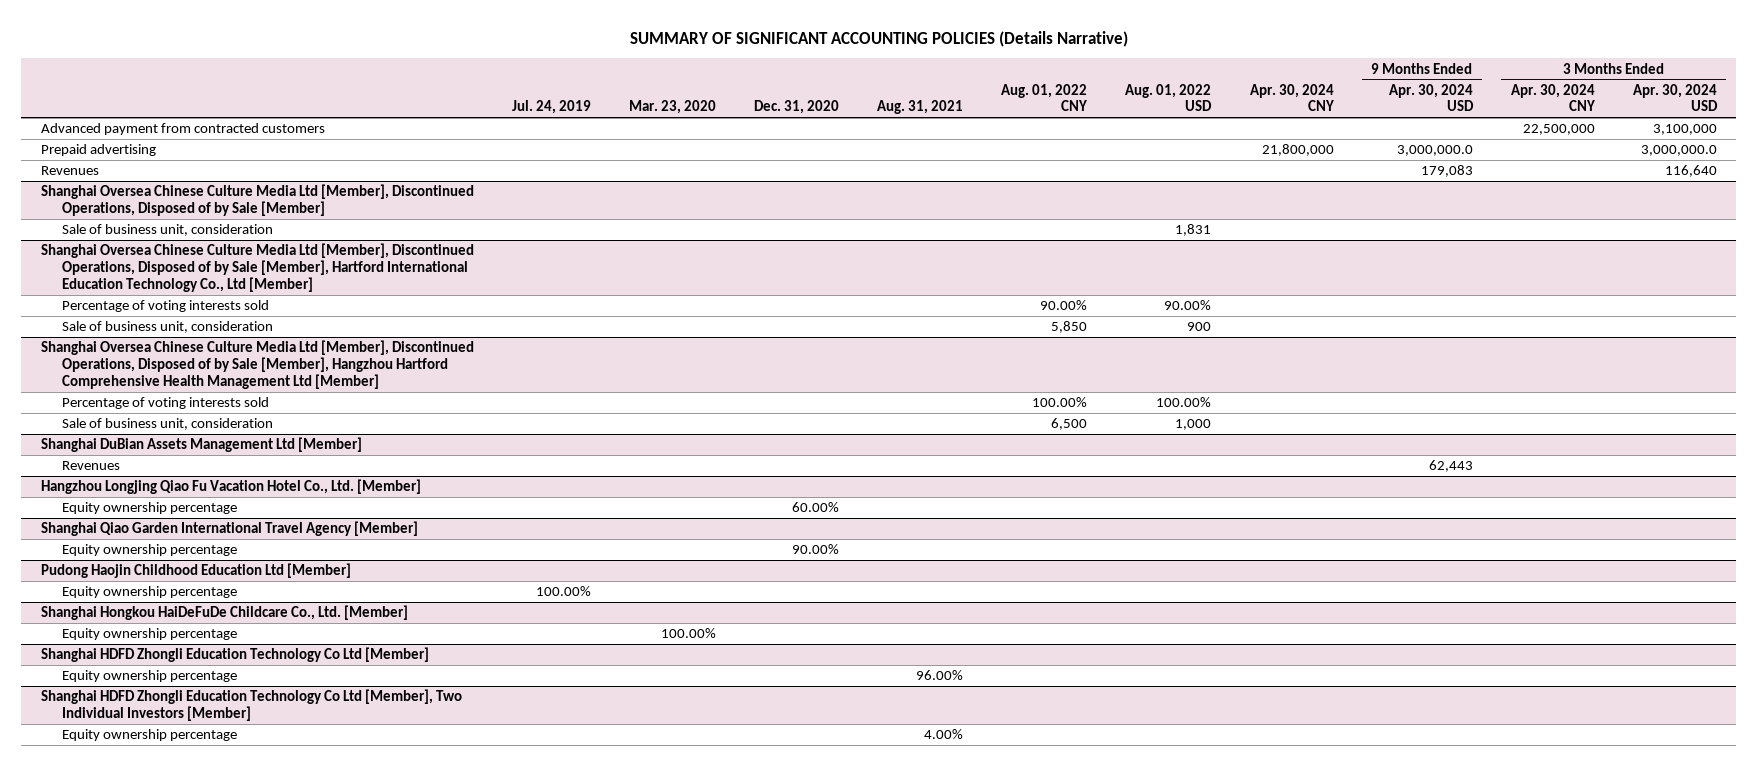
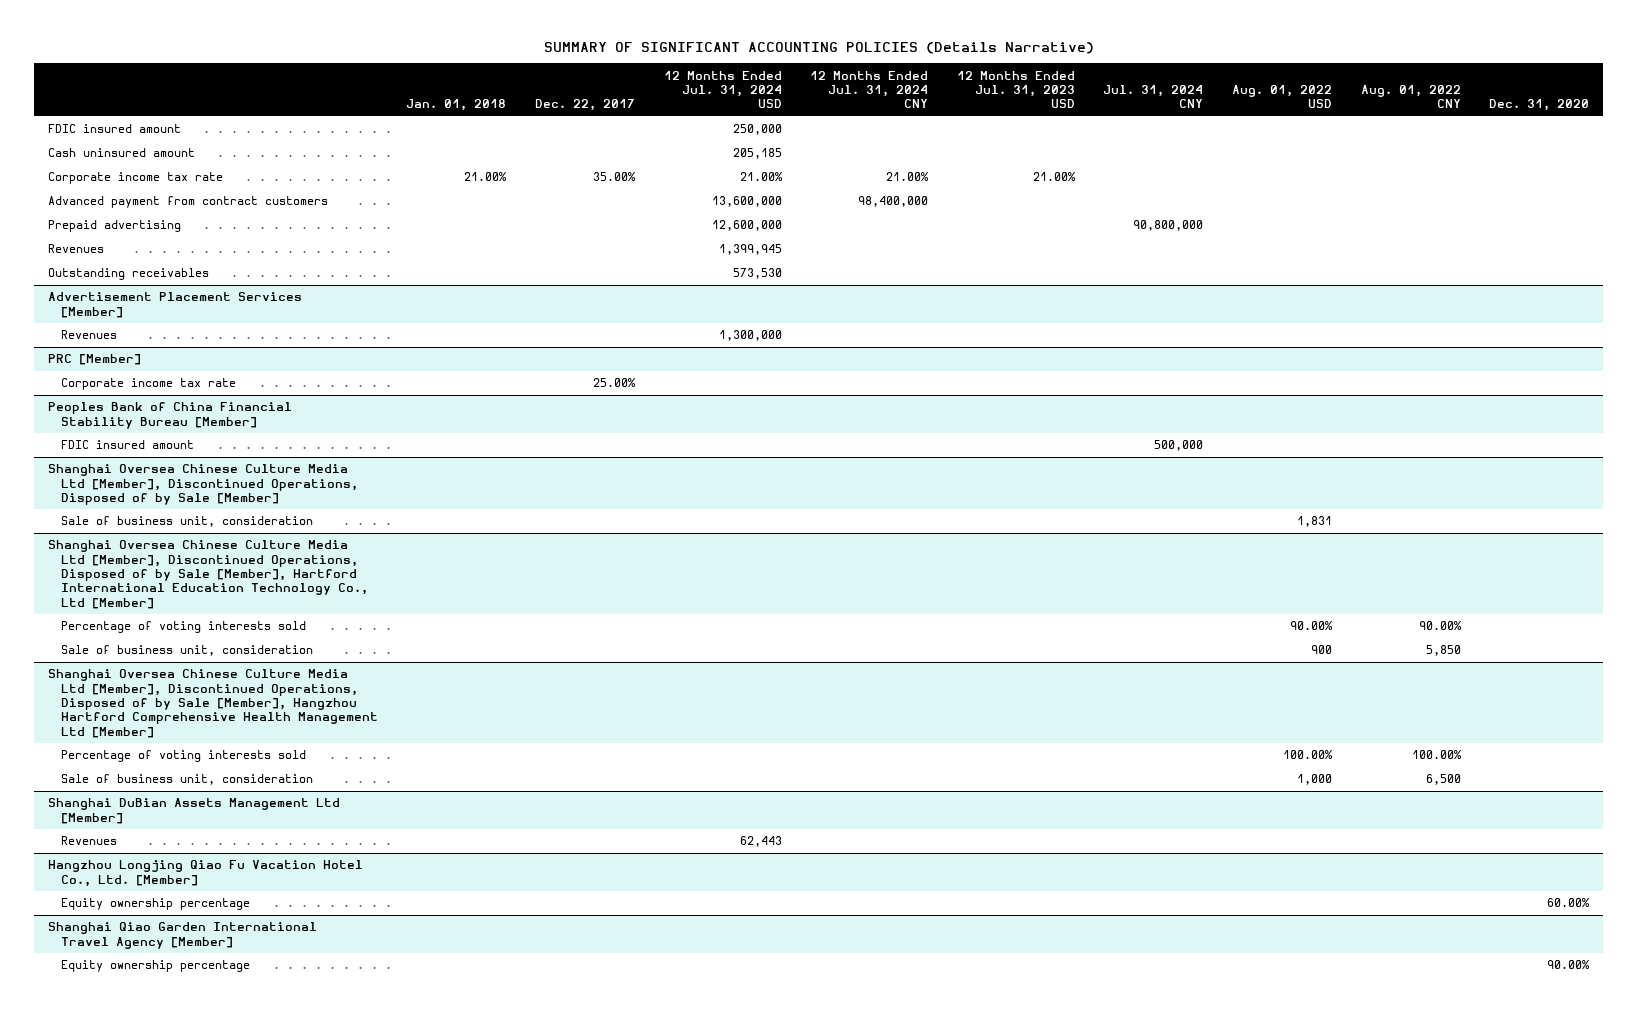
- | Jul. 24, 2019 | Mar. 23, 2020 | Dec. 31, 2020 | Aug. 31, 2021 | Aug. 01, 2022 CNY | Aug. 01, 2022 USD | Apr. 30, 2024 CNY | 9 Months Ended Apr. 30, 2024 USD | 3 Months Ended Apr. 30, 2024 CNY | 3 Months Ended Apr. 30, 2024 USD
+ | Jan. 01, 2018 | Dec. 22, 2017 | 12 Months Ended Jul. 31, 2024 USD | 12 Months Ended Jul. 31, 2024 CNY | 12 Months Ended Jul. 31, 2023 USD | Jul. 31, 2024 CNY | Aug. 01, 2022 USD | Aug. 01, 2022 CNY | Dec. 31, 2020
- Advanced payment from contracted customers | | | | | | | | | 22,500,000 | 3,100,000
+ FDIC insured amount | | | 250,000 | | | | | |
+ Cash uninsured amount | | | 205,185 | | | | | |
+ Corporate income tax rate | 21.00% | 35.00% | 21.00% | 21.00% | 21.00% | | | |
+ Advanced payment from contract customers | | | 13,600,000 | 98,400,000 | | | | |
+ Outstanding receivables | | | 573,530 | | | | | |
+ Advertisement Placement Services [Member]
+ Revenues | | | 1,300,000 | | | | | |
+ PRC [Member]
+ Corporate income tax rate | | 25.00% | | | | | | |
+ Peoples Bank of China Financial Stability Bureau [Member]
+ FDIC insured amount | | | | | | 500,000 | | |
- Pudong Haojin Childhood Education Ltd [Member]
- Equity ownership percentage | 100.00% | | | | | | | | |
- Shanghai Hongkou HaiDeFuDe Childcare Co., Ltd. [Member]
- Equity ownership percentage | | 100.00% | | | | | | | |
- Shanghai HDFD Zhongli Education Technology Co Ltd [Member]
- Equity ownership percentage | | | | 96.00% | | | | | |
- Shanghai HDFD Zhongli Education Technology Co Ltd [Member], Two Individual Investors [Member]
- Equity ownership percentage | | | | 4.00% | | | | | |

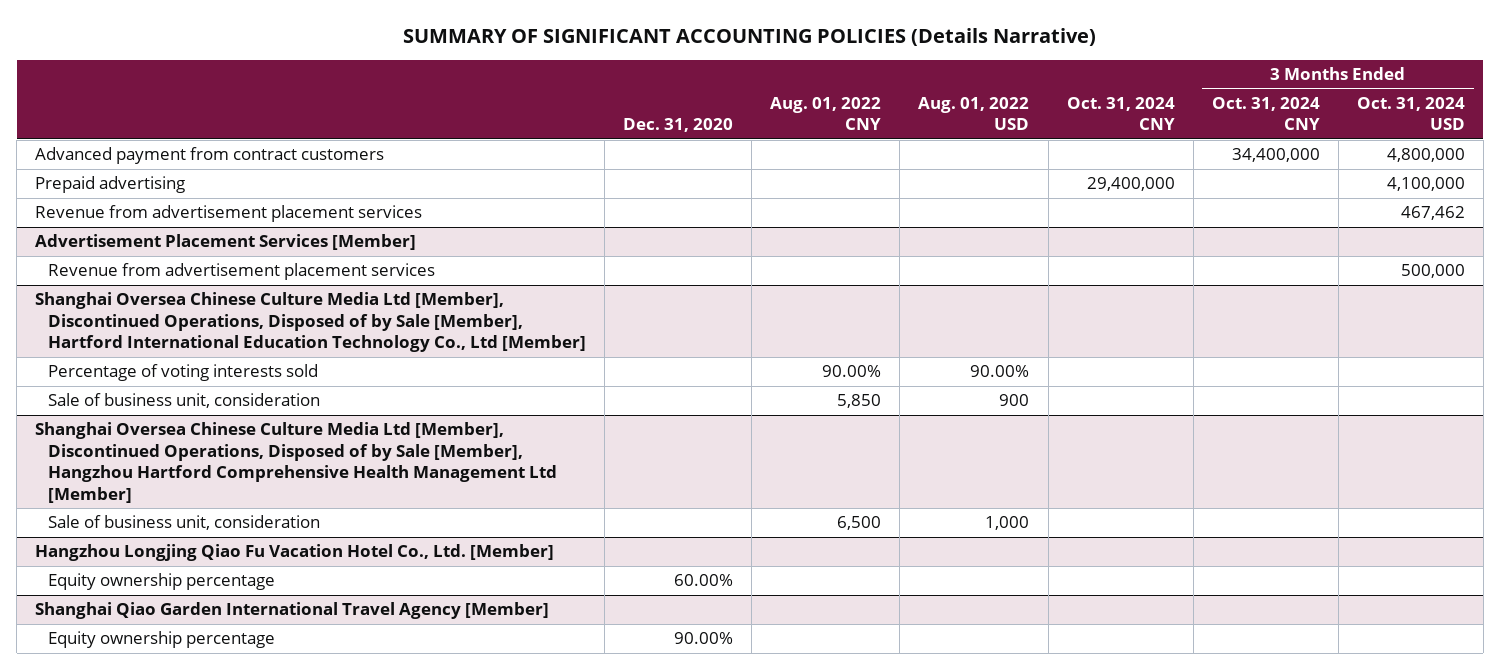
- | Jan. 01, 2018 | Dec. 22, 2017 | 12 Months Ended Jul. 31, 2024 USD | 12 Months Ended Jul. 31, 2024 CNY | 12 Months Ended Jul. 31, 2023 USD | Jul. 31, 2024 CNY | Aug. 01, 2022 USD | Aug. 01, 2022 CNY | Dec. 31, 2020
+ | Dec. 31, 2020 | Aug. 01, 2022 CNY | Aug. 01, 2022 USD | Oct. 31, 2024 CNY | 3 Months Ended Oct. 31, 2024 CNY | 3 Months Ended Oct. 31, 2024 USD
- FDIC insured amount | | | 250,000 | | | | | |
- Cash uninsured amount | | | 205,185 | | | | | |
- Corporate income tax rate | 21.00% | 35.00% | 21.00% | 21.00% | 21.00% | | | |
- Revenues | | | 1,399,945 | | | | | |
- Outstanding receivables | | | 573,530 | | | | | |
+ Revenue from advertisement placement services | | | | | | 467,462
@ Advertisement Placement Services [Member]
- Revenues | | | 1,300,000 | | | | | |
- PRC [Member]
- Corporate income tax rate | | 25.00% | | | | | | |
- Peoples Bank of China Financial Stability Bureau [Member]
- FDIC insured amount | | | | | | 500,000 | | |
- Shanghai Oversea Chinese Culture Media Ltd [Member], Discontinued Operations, Disposed of by Sale [Member]
- Sale of business unit, consideration | | | | | | | 1,831 | |
@ Advertisement Placement Services [Member]
+ Revenue from advertisement placement services | | | | | | 500,000
@ Shanghai Oversea Chinese Culture Media Ltd [Member], Discontinued Operations, Disposed of by Sale [Member], Hangzhou Hartford Comprehensive Health Management Ltd [Member]
- Percentage of voting interests sold | | | | | | | 100.00% | 100.00% |
- Shanghai DuBian Assets Management Ltd [Member]
- Revenues | | | 62,443 | | | | | |

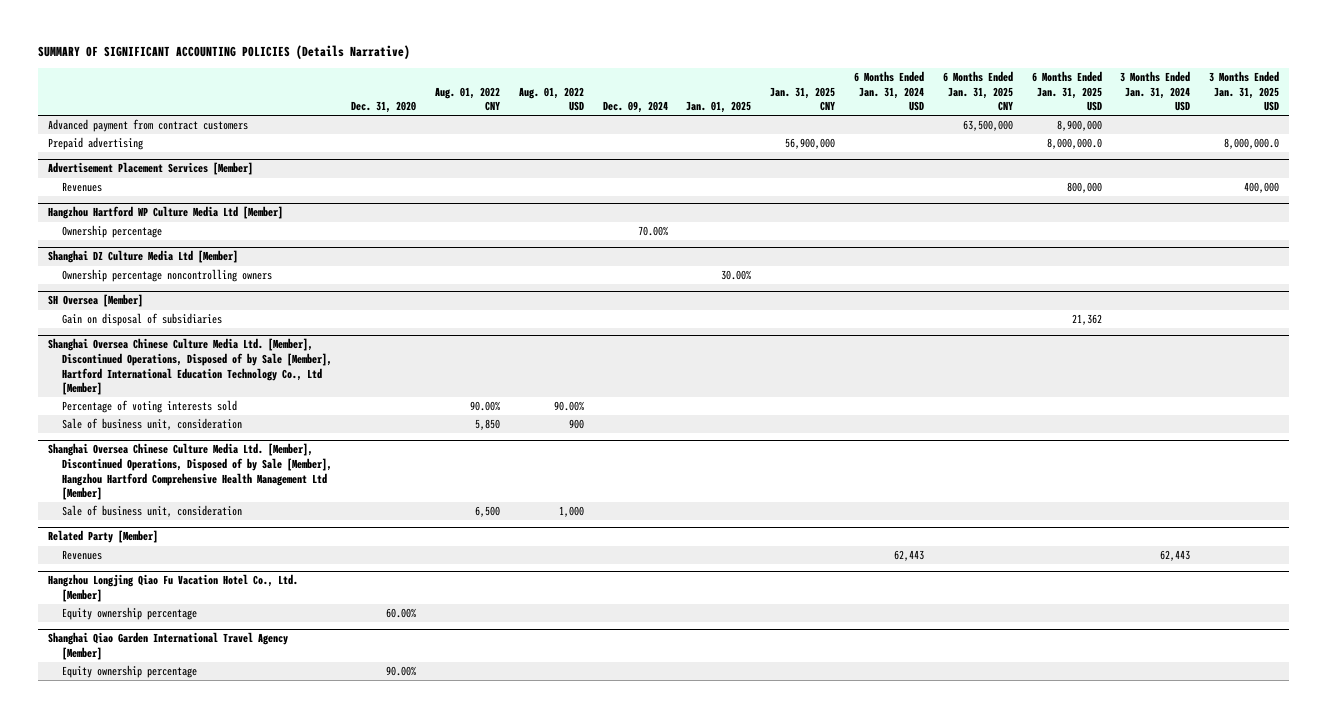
- | Dec. 31, 2020 | Aug. 01, 2022 CNY | Aug. 01, 2022 USD | Oct. 31, 2024 CNY | 3 Months Ended Oct. 31, 2024 CNY | 3 Months Ended Oct. 31, 2024 USD
+ | Dec. 31, 2020 | Aug. 01, 2022 CNY | Aug. 01, 2022 USD | Dec. 09, 2024 | Jan. 01, 2025 | Jan. 31, 2025 CNY | 6 Months Ended Jan. 31, 2024 USD | 6 Months Ended Jan. 31, 2025 CNY | 6 Months Ended Jan. 31, 2025 USD | 3 Months Ended Jan. 31, 2024 USD | 3 Months Ended Jan. 31, 2025 USD
- Revenue from advertisement placement services | | | | | | 467,462
@ Advertisement Placement Services [Member]
- Revenue from advertisement placement services | | | | | | 500,000
- Shanghai Oversea Chinese Culture Media Ltd [Member], Discontinued Operations, Disposed of by Sale [Member], Hartford International Education Technology Co., Ltd [Member]
@ Advertisement Placement Services [Member]
+ Revenues | | | | | | | | | 800,000 | | 400,000
+ Hangzhou Hartford WP Culture Media Ltd [Member]
+ Ownership percentage | | | | 70.00% | | | | | | |
+ Shanghai DZ Culture Media Ltd [Member]
+ Ownership percentage noncontrolling owners | | | | | 30.00% | | | | | |
+ SH Oversea [Member]
+ Gain on disposal of subsidiaries | | | | | | | | | 21,362 | |
+ Shanghai Oversea Chinese Culture Media Ltd. [Member], Discontinued Operations, Disposed of by Sale [Member], Hartford International Education Technology Co., Ltd [Member]
- Shanghai Oversea Chinese Culture Media Ltd [Member], Discontinued Operations, Disposed of by Sale [Member], Hangzhou Hartford Comprehensive Health Management Ltd [Member]
+ Shanghai Oversea Chinese Culture Media Ltd. [Member], Discontinued Operations, Disposed of by Sale [Member], Hangzhou Hartford Comprehensive Health Management Ltd [Member]
+ Related Party [Member]
+ Revenues | | | | | | | 62,443 | | | 62,443 |

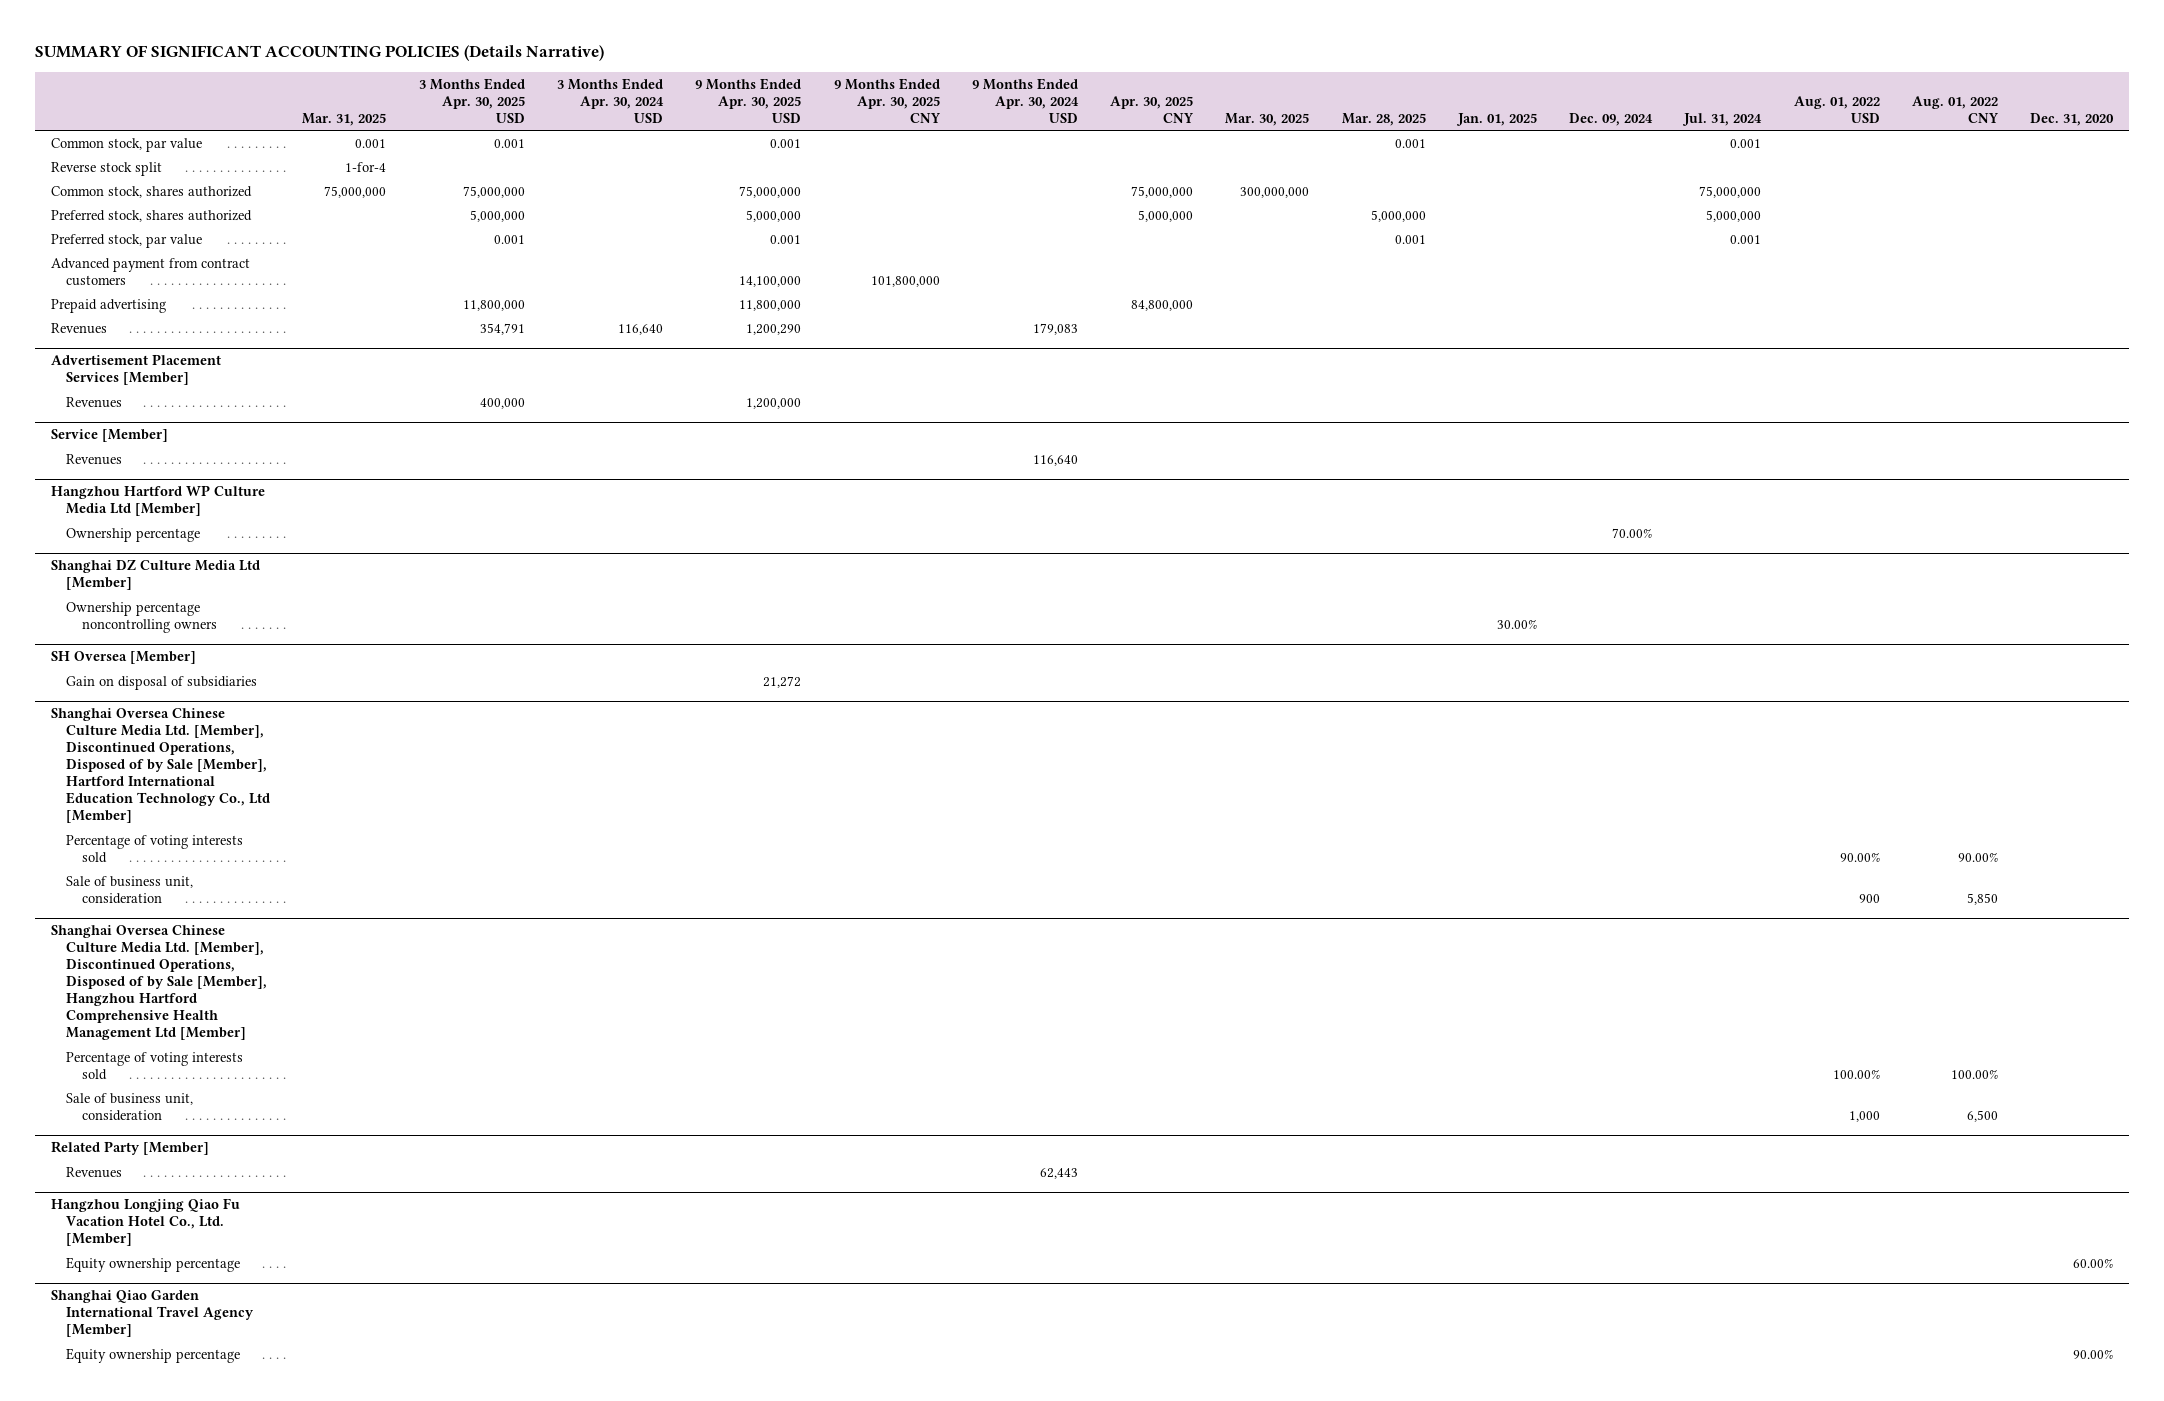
- | Dec. 31, 2020 | Aug. 01, 2022 CNY | Aug. 01, 2022 USD | Dec. 09, 2024 | Jan. 01, 2025 | Jan. 31, 2025 CNY | 6 Months Ended Jan. 31, 2024 USD | 6 Months Ended Jan. 31, 2025 CNY | 6 Months Ended Jan. 31, 2025 USD | 3 Months Ended Jan. 31, 2024 USD | 3 Months Ended Jan. 31, 2025 USD
+ | Mar. 31, 2025 | 3 Months Ended Apr. 30, 2025 USD | 3 Months Ended Apr. 30, 2024 USD | 9 Months Ended Apr. 30, 2025 USD | 9 Months Ended Apr. 30, 2025 CNY | 9 Months Ended Apr. 30, 2024 USD | Apr. 30, 2025 CNY | Mar. 30, 2025 | Mar. 28, 2025 | Jan. 01, 2025 | Dec. 09, 2024 | Jul. 31, 2024 | Aug. 01, 2022 USD | Aug. 01, 2022 CNY | Dec. 31, 2020
+ Common stock, par value | 0.001 | 0.001 | | 0.001 | | | | | 0.001 | | | 0.001 | | |
+ Reverse stock split | 1-for-4 | | | | | | | | | | | | | |
+ Common stock, shares authorized | 75,000,000 | 75,000,000 | | 75,000,000 | | | 75,000,000 | 300,000,000 | | | | 75,000,000 | | |
+ Preferred stock, shares authorized | | 5,000,000 | | 5,000,000 | | | 5,000,000 | | 5,000,000 | | | 5,000,000 | | |
+ Preferred stock, par value | | 0.001 | | 0.001 | | | | | 0.001 | | | 0.001 | | |
+ Revenues | | 354,791 | 116,640 | 1,200,290 | | 179,083 | | | | | | | | |
+ Service [Member]
+ Revenues | | | | | | 116,640 | | | | | | | | |
@ Shanghai Oversea Chinese Culture Media Ltd. [Member], Discontinued Operations, Disposed of by Sale [Member], Hangzhou Hartford Comprehensive Health Management Ltd [Member]
+ Percentage of voting interests sold | | | | | | | | | | | | | 100.00% | 100.00% |

